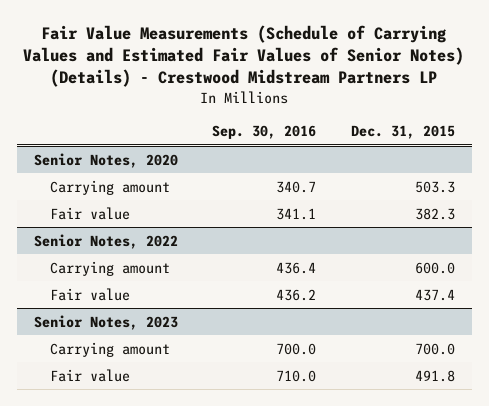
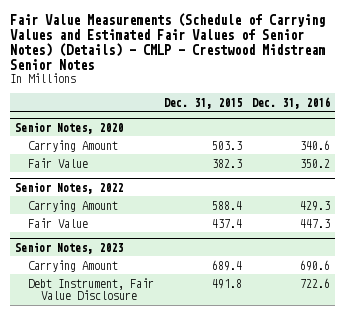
- Fair Value Measurements (Schedule of Carrying Values and Estimated Fair Values of Senior Notes) (Details) - Crestwood Midstream Partners LP
+ Fair Value Measurements (Schedule of Carrying Values and Estimated Fair Values of Senior Notes) (Details) - CMLP - Crestwood Midstream Senior Notes
- | Sep. 30, 2016 | Dec. 31, 2015
+ | Dec. 31, 2015 | Dec. 31, 2016
@ Senior Notes, 2020
- Carrying amount | 340.7 | 503.3
- Fair value | 341.1 | 382.3
+ Carrying Amount | 503.3 | 340.6
+ Fair Value | 382.3 | 350.2
@ Senior Notes, 2022
- Carrying amount | 436.4 | 600.0
- Fair value | 436.2 | 437.4
+ Carrying Amount | 588.4 | 429.3
+ Fair Value | 437.4 | 447.3
@ Senior Notes, 2023
- Carrying amount | 700.0 | 700.0
- Fair value | 710.0 | 491.8
+ Carrying Amount | 689.4 | 690.6
+ Debt Instrument, Fair Value Disclosure | 491.8 | 722.6

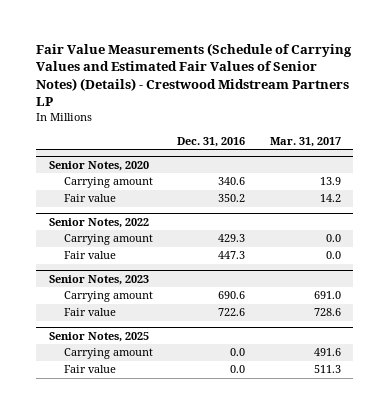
- Fair Value Measurements (Schedule of Carrying Values and Estimated Fair Values of Senior Notes) (Details) - CMLP - Crestwood Midstream Senior Notes
+ Fair Value Measurements (Schedule of Carrying Values and Estimated Fair Values of Senior Notes) (Details) - Crestwood Midstream Partners LP
- | Dec. 31, 2015 | Dec. 31, 2016
+ | Dec. 31, 2016 | Mar. 31, 2017
@ Senior Notes, 2020
- Carrying Amount | 503.3 | 340.6
- Fair Value | 382.3 | 350.2
+ Carrying amount | 340.6 | 13.9
+ Fair value | 350.2 | 14.2
@ Senior Notes, 2022
- Carrying Amount | 588.4 | 429.3
- Fair Value | 437.4 | 447.3
+ Carrying amount | 429.3 | 0.0
+ Fair value | 447.3 | 0.0
@ Senior Notes, 2023
- Carrying Amount | 689.4 | 690.6
- Debt Instrument, Fair Value Disclosure | 491.8 | 722.6
+ Carrying amount | 690.6 | 691.0
+ Fair value | 722.6 | 728.6
+ Senior Notes, 2025
+ Carrying amount | 0.0 | 491.6
+ Fair value | 0.0 | 511.3

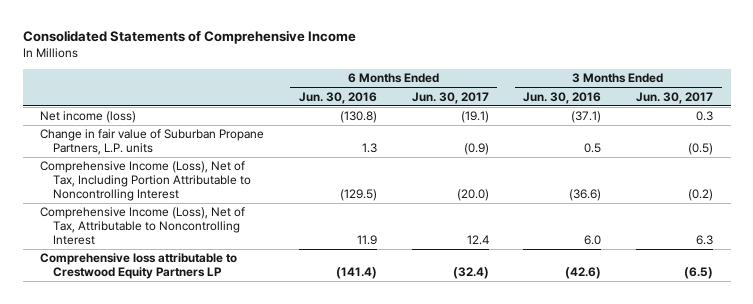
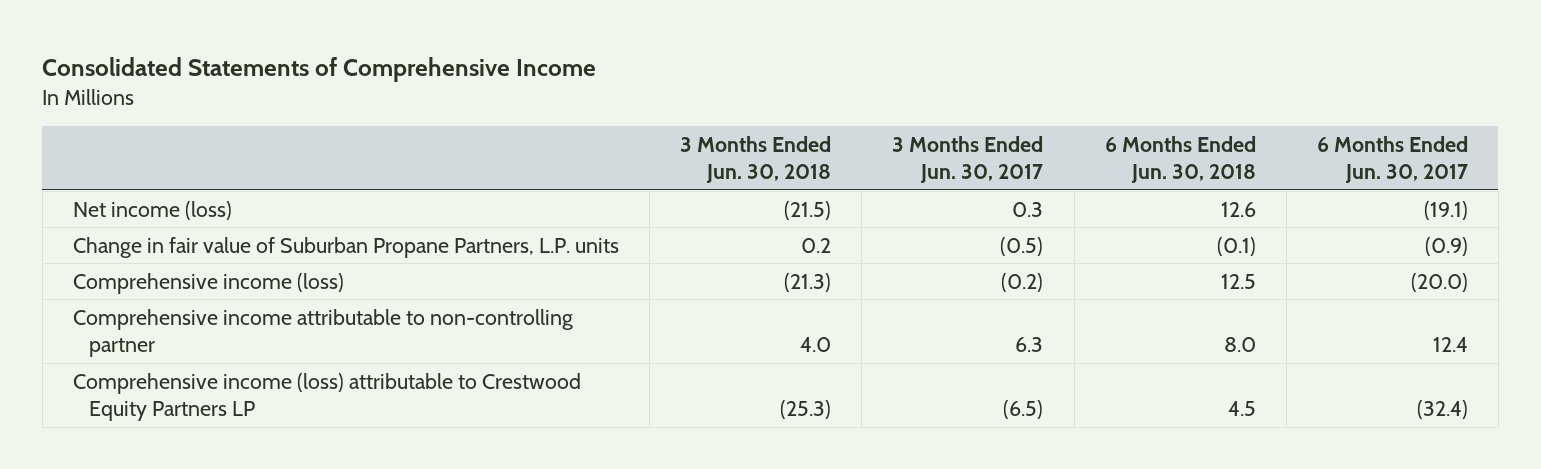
- | 6 Months Ended Jun. 30, 2016 | 6 Months Ended Jun. 30, 2017 | 3 Months Ended Jun. 30, 2016 | 3 Months Ended Jun. 30, 2017
+ | 3 Months Ended Jun. 30, 2018 | 3 Months Ended Jun. 30, 2017 | 6 Months Ended Jun. 30, 2018 | 6 Months Ended Jun. 30, 2017
- Comprehensive Income (Loss), Net of Tax, Including Portion Attributable to Noncontrolling Interest | (129.5) | (20.0) | (36.6) | (0.2)
- Comprehensive Income (Loss), Net of Tax, Attributable to Noncontrolling Interest | 11.9 | 12.4 | 6.0 | 6.3
- Comprehensive loss attributable to Crestwood Equity Partners LP | (141.4) | (32.4) | (42.6) | (6.5)
+ Comprehensive income (loss) | (21.3) | (0.2) | 12.5 | (20.0)
+ Comprehensive income attributable to non-controlling partner | 4.0 | 6.3 | 8.0 | 12.4
+ Comprehensive income (loss) attributable to Crestwood Equity Partners LP | (25.3) | (6.5) | 4.5 | (32.4)

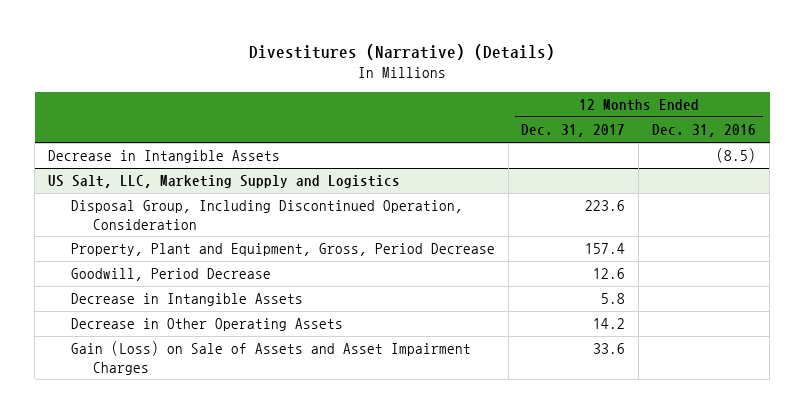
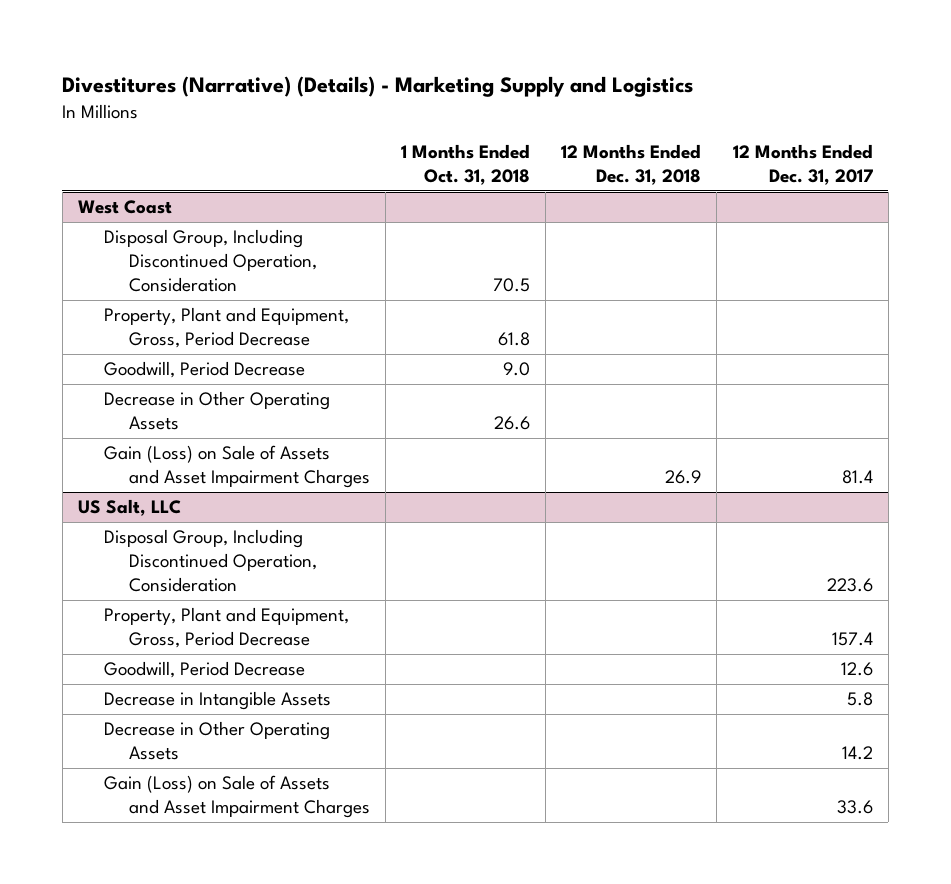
- Divestitures (Narrative) (Details)
+ Divestitures (Narrative) (Details) - Marketing Supply and Logistics
- | 12 Months Ended Dec. 31, 2017 | 12 Months Ended Dec. 31, 2016
+ | 1 Months Ended Oct. 31, 2018 | 12 Months Ended Dec. 31, 2018 | 12 Months Ended Dec. 31, 2017
- Decrease in Intangible Assets | | (8.5)
- US Salt, LLC, Marketing Supply and Logistics
+ West Coast
+ Disposal Group, Including Discontinued Operation, Consideration | 70.5 | |
+ Property, Plant and Equipment, Gross, Period Decrease | 61.8 | |
+ Goodwill, Period Decrease | 9.0 | |
+ Decrease in Other Operating Assets | 26.6 | |
+ Gain (Loss) on Sale of Assets and Asset Impairment Charges | | 26.9 | 81.4
+ US Salt, LLC

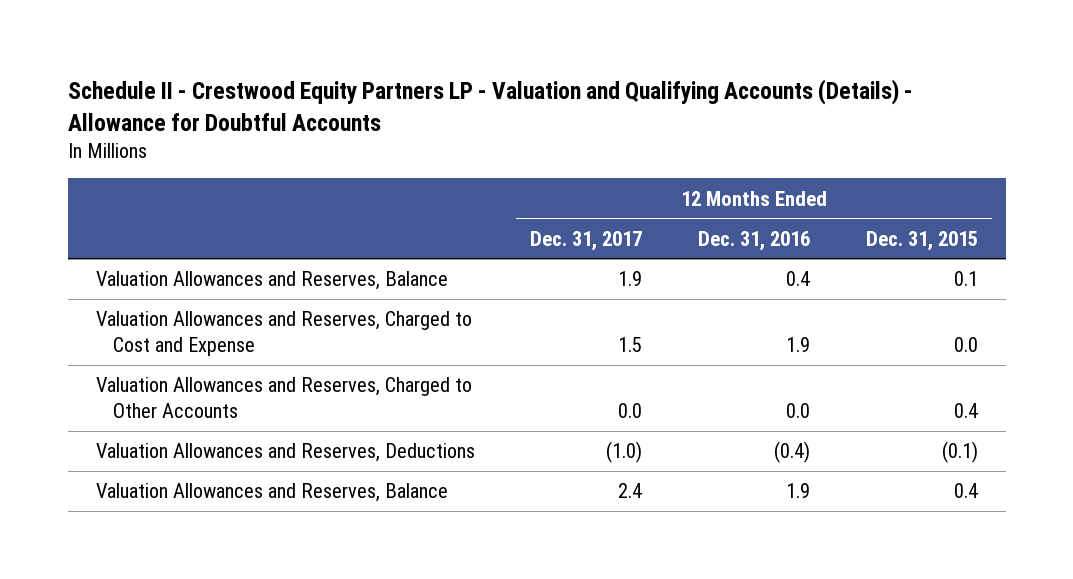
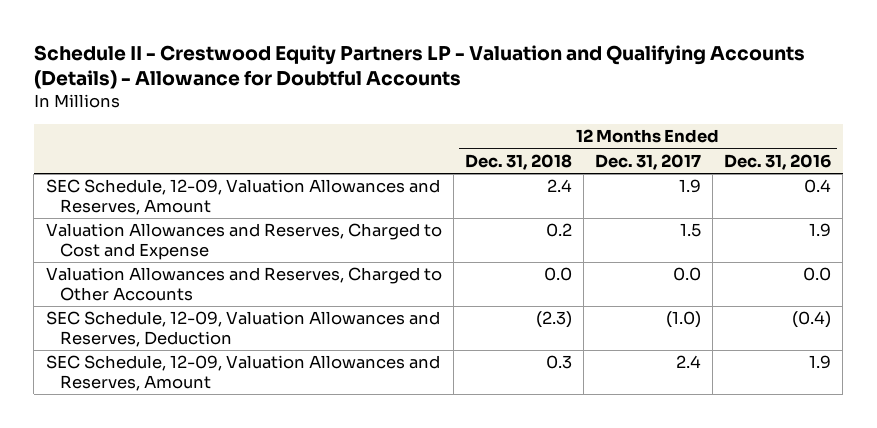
- | 12 Months Ended Dec. 31, 2017 | 12 Months Ended Dec. 31, 2016 | 12 Months Ended Dec. 31, 2015
+ | 12 Months Ended Dec. 31, 2018 | 12 Months Ended Dec. 31, 2017 | 12 Months Ended Dec. 31, 2016
- Valuation Allowances and Reserves, Balance | 1.9 | 0.4 | 0.1
+ SEC Schedule, 12-09, Valuation Allowances and Reserves, Amount | 2.4 | 1.9 | 0.4
- Valuation Allowances and Reserves, Deductions | (1.0) | (0.4) | (0.1)
- Valuation Allowances and Reserves, Balance | 2.4 | 1.9 | 0.4
+ SEC Schedule, 12-09, Valuation Allowances and Reserves, Deduction | (2.3) | (1.0) | (0.4)
+ SEC Schedule, 12-09, Valuation Allowances and Reserves, Amount | 0.3 | 2.4 | 1.9

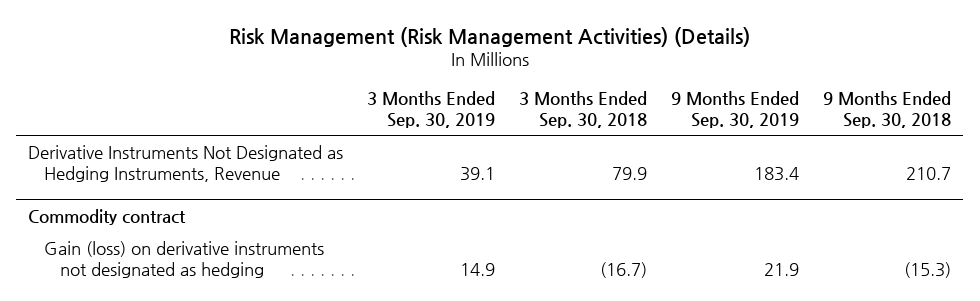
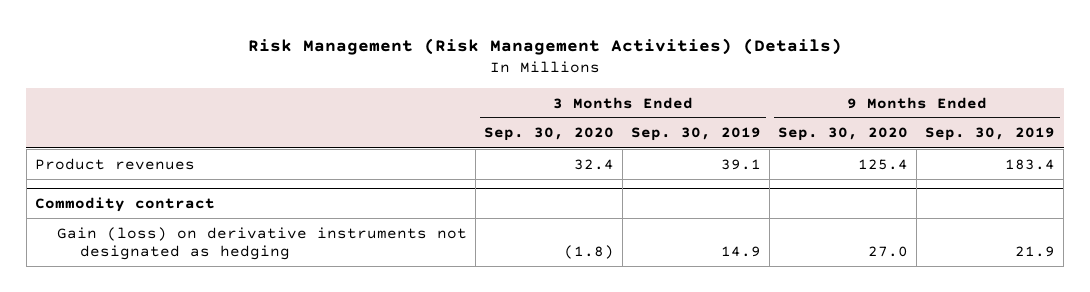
- | 3 Months Ended Sep. 30, 2019 | 3 Months Ended Sep. 30, 2018 | 9 Months Ended Sep. 30, 2019 | 9 Months Ended Sep. 30, 2018
+ | 3 Months Ended Sep. 30, 2020 | 3 Months Ended Sep. 30, 2019 | 9 Months Ended Sep. 30, 2020 | 9 Months Ended Sep. 30, 2019
- Derivative Instruments Not Designated as Hedging Instruments, Revenue | 39.1 | 79.9 | 183.4 | 210.7
+ Product revenues | 32.4 | 39.1 | 125.4 | 183.4

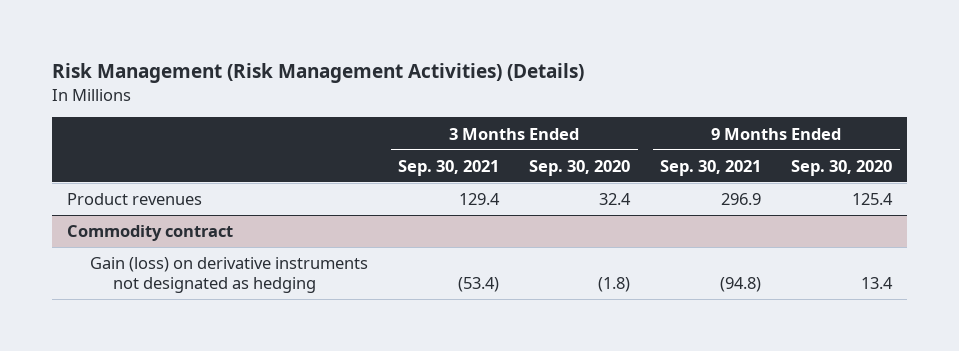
- | 3 Months Ended Sep. 30, 2020 | 3 Months Ended Sep. 30, 2019 | 9 Months Ended Sep. 30, 2020 | 9 Months Ended Sep. 30, 2019
+ | 3 Months Ended Sep. 30, 2021 | 3 Months Ended Sep. 30, 2020 | 9 Months Ended Sep. 30, 2021 | 9 Months Ended Sep. 30, 2020
@ Commodity contract
- Gain (loss) on derivative instruments not designated as hedging | (1.8) | 14.9 | 27.0 | 21.9
+ Gain (loss) on derivative instruments not designated as hedging | (53.4) | (1.8) | (94.8) | 13.4

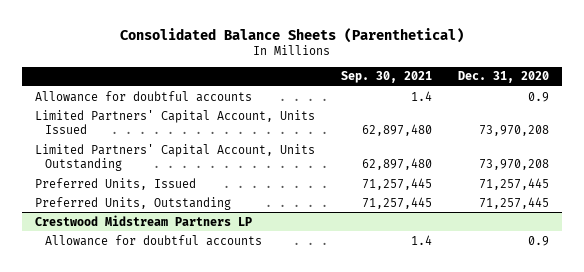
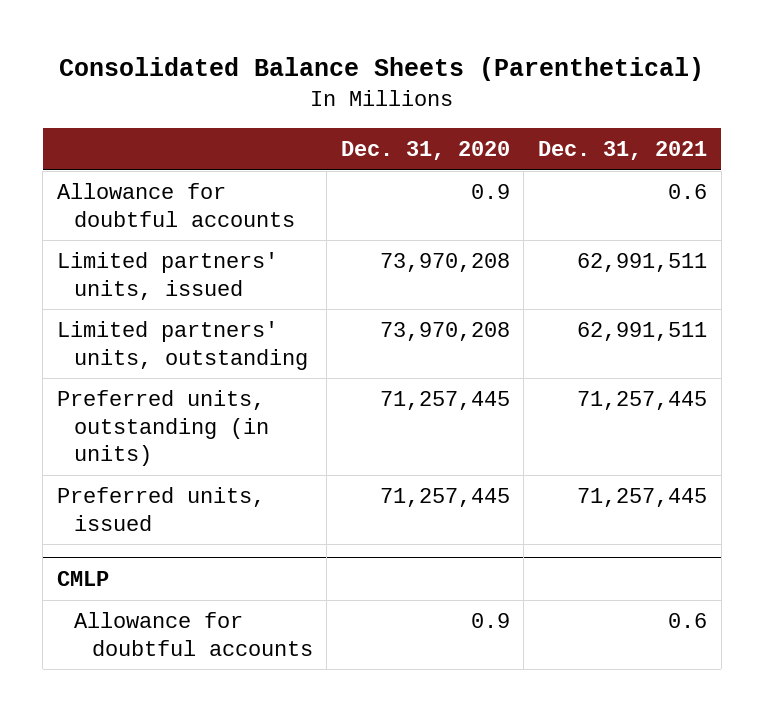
- | Sep. 30, 2021 | Dec. 31, 2020
+ | Dec. 31, 2020 | Dec. 31, 2021
- Limited Partners' Capital Account, Units Issued | 62,897,480 | 73,970,208
- Limited Partners' Capital Account, Units Outstanding | 62,897,480 | 73,970,208
- Preferred Units, Issued | 71,257,445 | 71,257,445
- Preferred Units, Outstanding | 71,257,445 | 71,257,445
- Crestwood Midstream Partners LP
+ Limited partners' units, issued | 73,970,208 | 62,991,511
+ Limited partners' units, outstanding | 73,970,208 | 62,991,511
+ Preferred units, outstanding (in units) | 71,257,445 | 71,257,445
+ Preferred units, issued | 71,257,445 | 71,257,445
+ CMLP

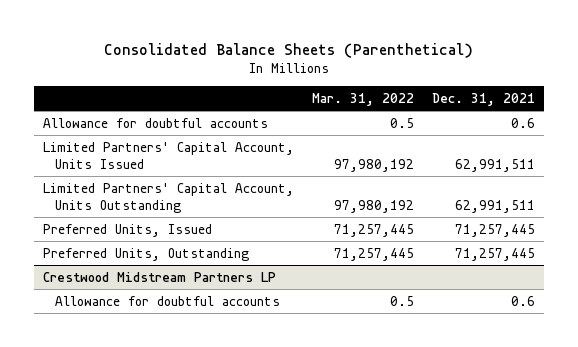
- | Dec. 31, 2020 | Dec. 31, 2021
+ | Mar. 31, 2022 | Dec. 31, 2021
- Limited partners' units, issued | 73,970,208 | 62,991,511
- Limited partners' units, outstanding | 73,970,208 | 62,991,511
- Preferred units, outstanding (in units) | 71,257,445 | 71,257,445
- Preferred units, issued | 71,257,445 | 71,257,445
- CMLP
+ Limited Partners' Capital Account, Units Issued | 97,980,192 | 62,991,511
+ Limited Partners' Capital Account, Units Outstanding | 97,980,192 | 62,991,511
+ Preferred Units, Issued | 71,257,445 | 71,257,445
+ Preferred Units, Outstanding | 71,257,445 | 71,257,445
+ Crestwood Midstream Partners LP

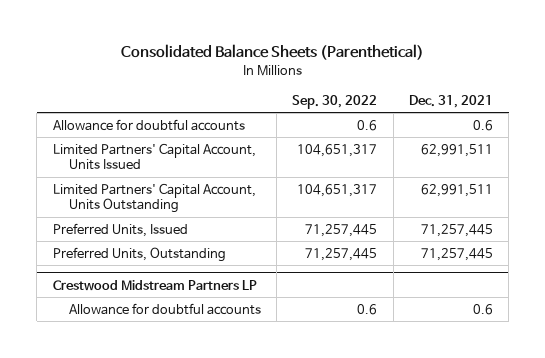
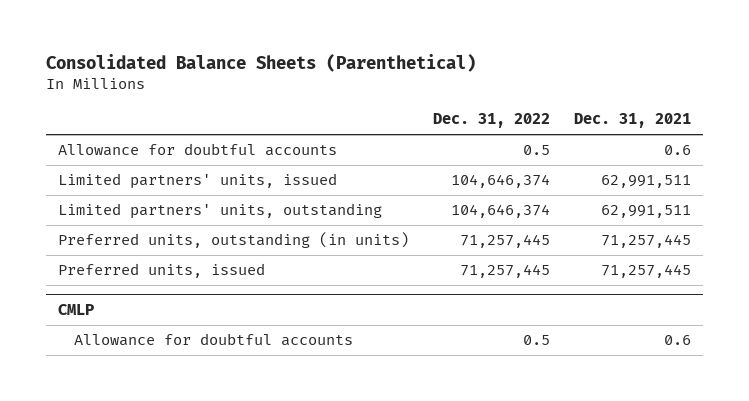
- | Sep. 30, 2022 | Dec. 31, 2021
+ | Dec. 31, 2022 | Dec. 31, 2021
- Limited Partners' Capital Account, Units Issued | 104,651,317 | 62,991,511
- Limited Partners' Capital Account, Units Outstanding | 104,651,317 | 62,991,511
- Preferred Units, Issued | 71,257,445 | 71,257,445
- Preferred Units, Outstanding | 71,257,445 | 71,257,445
- Crestwood Midstream Partners LP
+ Limited partners' units, issued | 104,646,374 | 62,991,511
+ Limited partners' units, outstanding | 104,646,374 | 62,991,511
+ Preferred units, outstanding (in units) | 71,257,445 | 71,257,445
+ Preferred units, issued | 71,257,445 | 71,257,445
+ CMLP

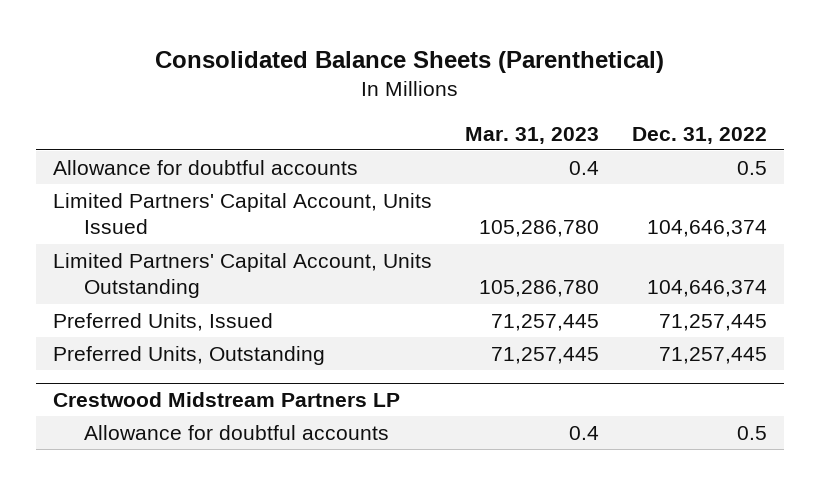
- | Dec. 31, 2022 | Dec. 31, 2021
+ | Mar. 31, 2023 | Dec. 31, 2022
- Limited partners' units, issued | 104,646,374 | 62,991,511
- Limited partners' units, outstanding | 104,646,374 | 62,991,511
- Preferred units, outstanding (in units) | 71,257,445 | 71,257,445
- Preferred units, issued | 71,257,445 | 71,257,445
- CMLP
+ Limited Partners' Capital Account, Units Issued | 105,286,780 | 104,646,374
+ Limited Partners' Capital Account, Units Outstanding | 105,286,780 | 104,646,374
+ Preferred Units, Issued | 71,257,445 | 71,257,445
+ Preferred Units, Outstanding | 71,257,445 | 71,257,445
+ Crestwood Midstream Partners LP

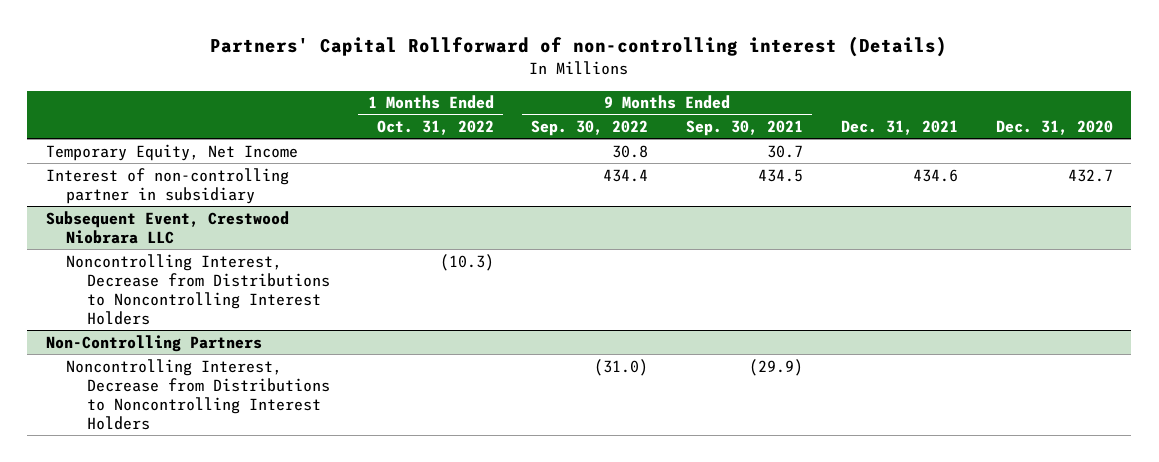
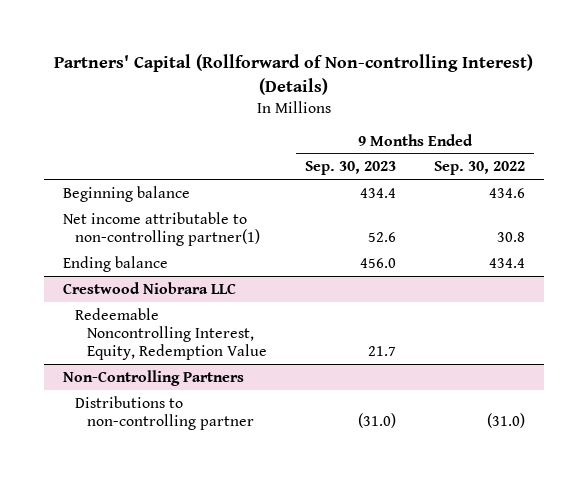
- Partners' Capital Rollforward of non-controlling interest (Details)
+ Partners' Capital (Rollforward of Non-controlling Interest) (Details)
- | 1 Months Ended Oct. 31, 2022 | 9 Months Ended Sep. 30, 2022 | 9 Months Ended Sep. 30, 2021 | Dec. 31, 2021 | Dec. 31, 2020
+ | 9 Months Ended Sep. 30, 2023 | 9 Months Ended Sep. 30, 2022
- Temporary Equity, Net Income | | 30.8 | 30.7 | |
- Interest of non-controlling partner in subsidiary | | 434.4 | 434.5 | 434.6 | 432.7
- Subsequent Event, Crestwood Niobrara LLC
- Noncontrolling Interest, Decrease from Distributions to Noncontrolling Interest Holders | (10.3) | | | |
+ Beginning balance | 434.4 | 434.6
+ Net income attributable to non-controlling partner(1) | 52.6 | 30.8
+ Ending balance | 456.0 | 434.4
+ Crestwood Niobrara LLC
+ Redeemable Noncontrolling Interest, Equity, Redemption Value | 21.7 |
@ Non-Controlling Partners
- Noncontrolling Interest, Decrease from Distributions to Noncontrolling Interest Holders | | (31.0) | (29.9) | |
+ Distributions to non-controlling partner | (31.0) | (31.0)

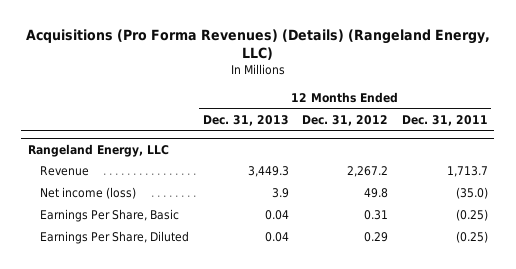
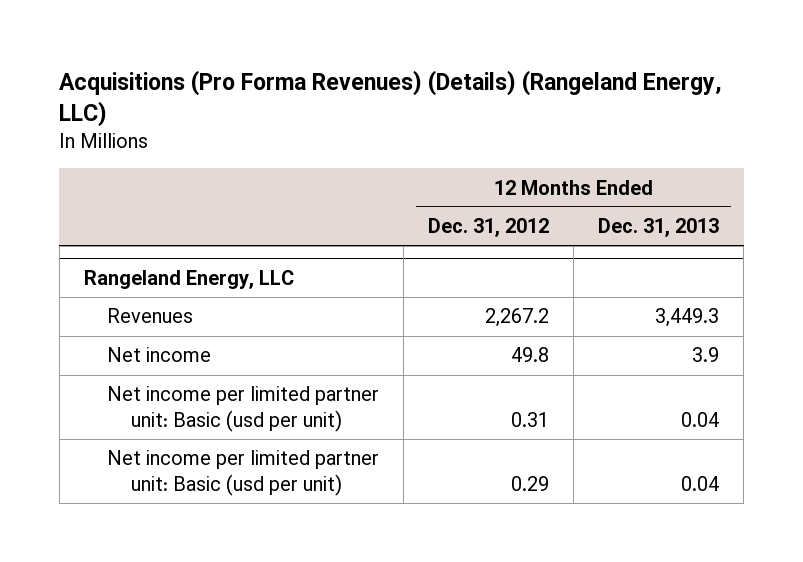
- | 12 Months Ended Dec. 31, 2013 | 12 Months Ended Dec. 31, 2012 | 12 Months Ended Dec. 31, 2011
+ | 12 Months Ended Dec. 31, 2012 | 12 Months Ended Dec. 31, 2013
@ Rangeland Energy, LLC
- Revenue | 3,449.3 | 2,267.2 | 1,713.7
- Net income (loss) | 3.9 | 49.8 | (35.0)
- Earnings Per Share, Basic | 0.04 | 0.31 | (0.25)
- Earnings Per Share, Diluted | 0.04 | 0.29 | (0.25)
+ Revenues | 2,267.2 | 3,449.3
+ Net income | 49.8 | 3.9
+ Net income per limited partner unit: Basic (usd per unit) | 0.31 | 0.04
+ Net income per limited partner unit: Basic (usd per unit) | 0.29 | 0.04

